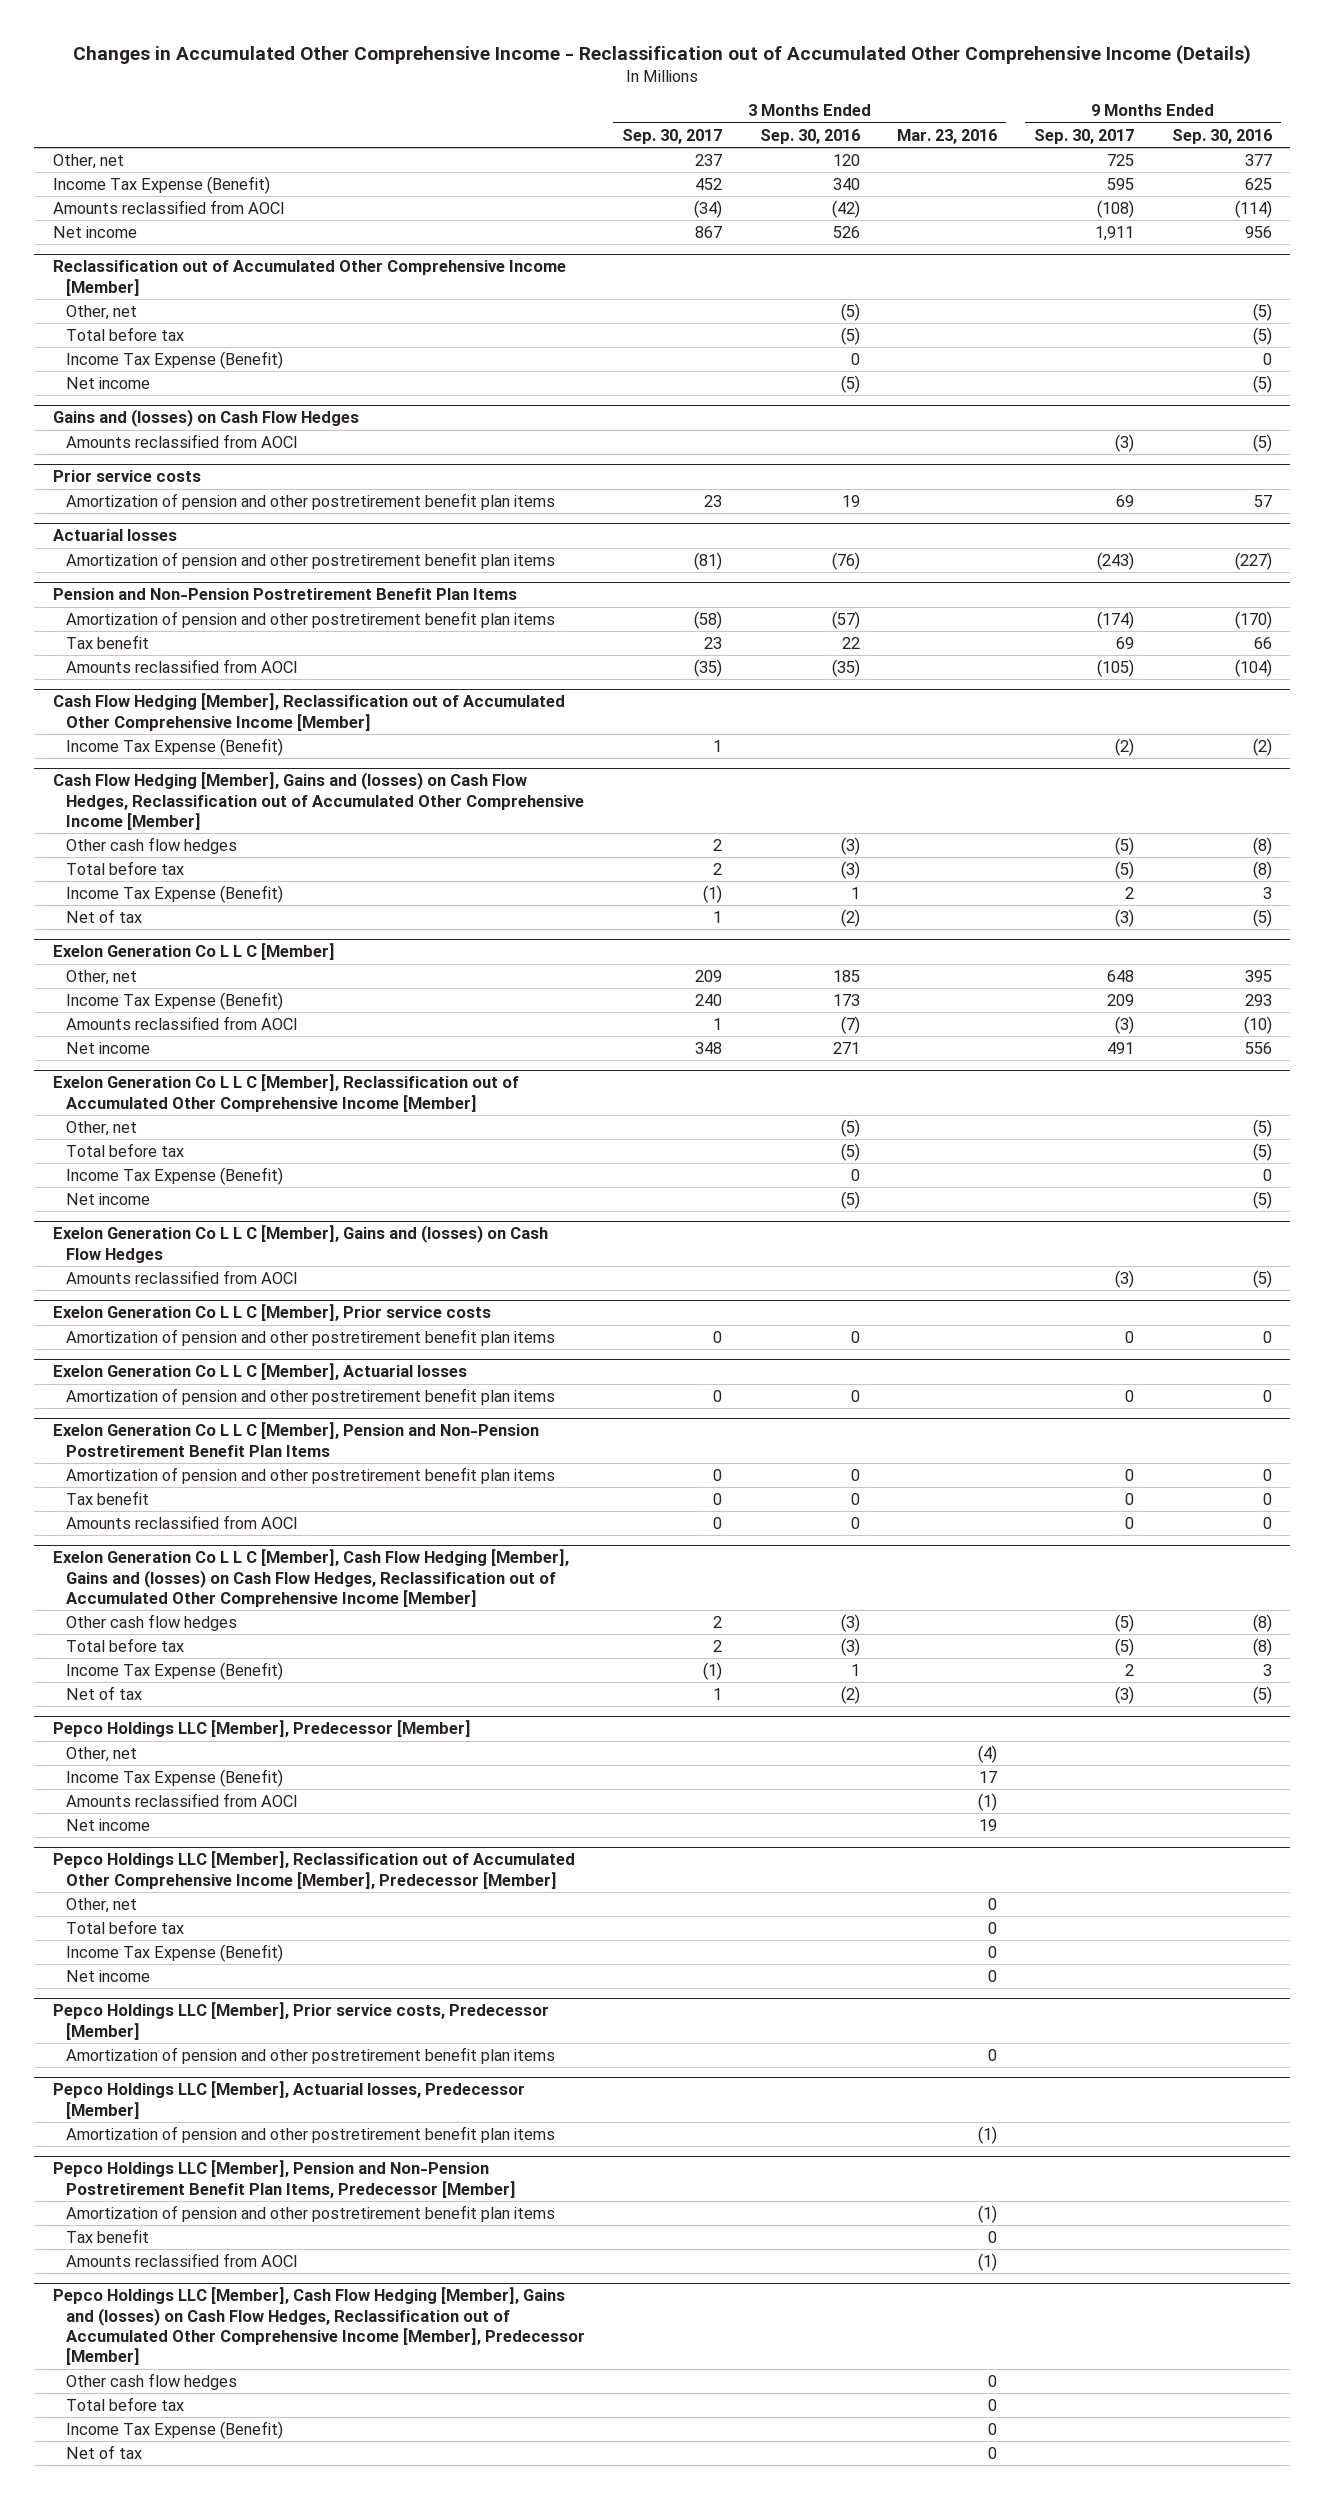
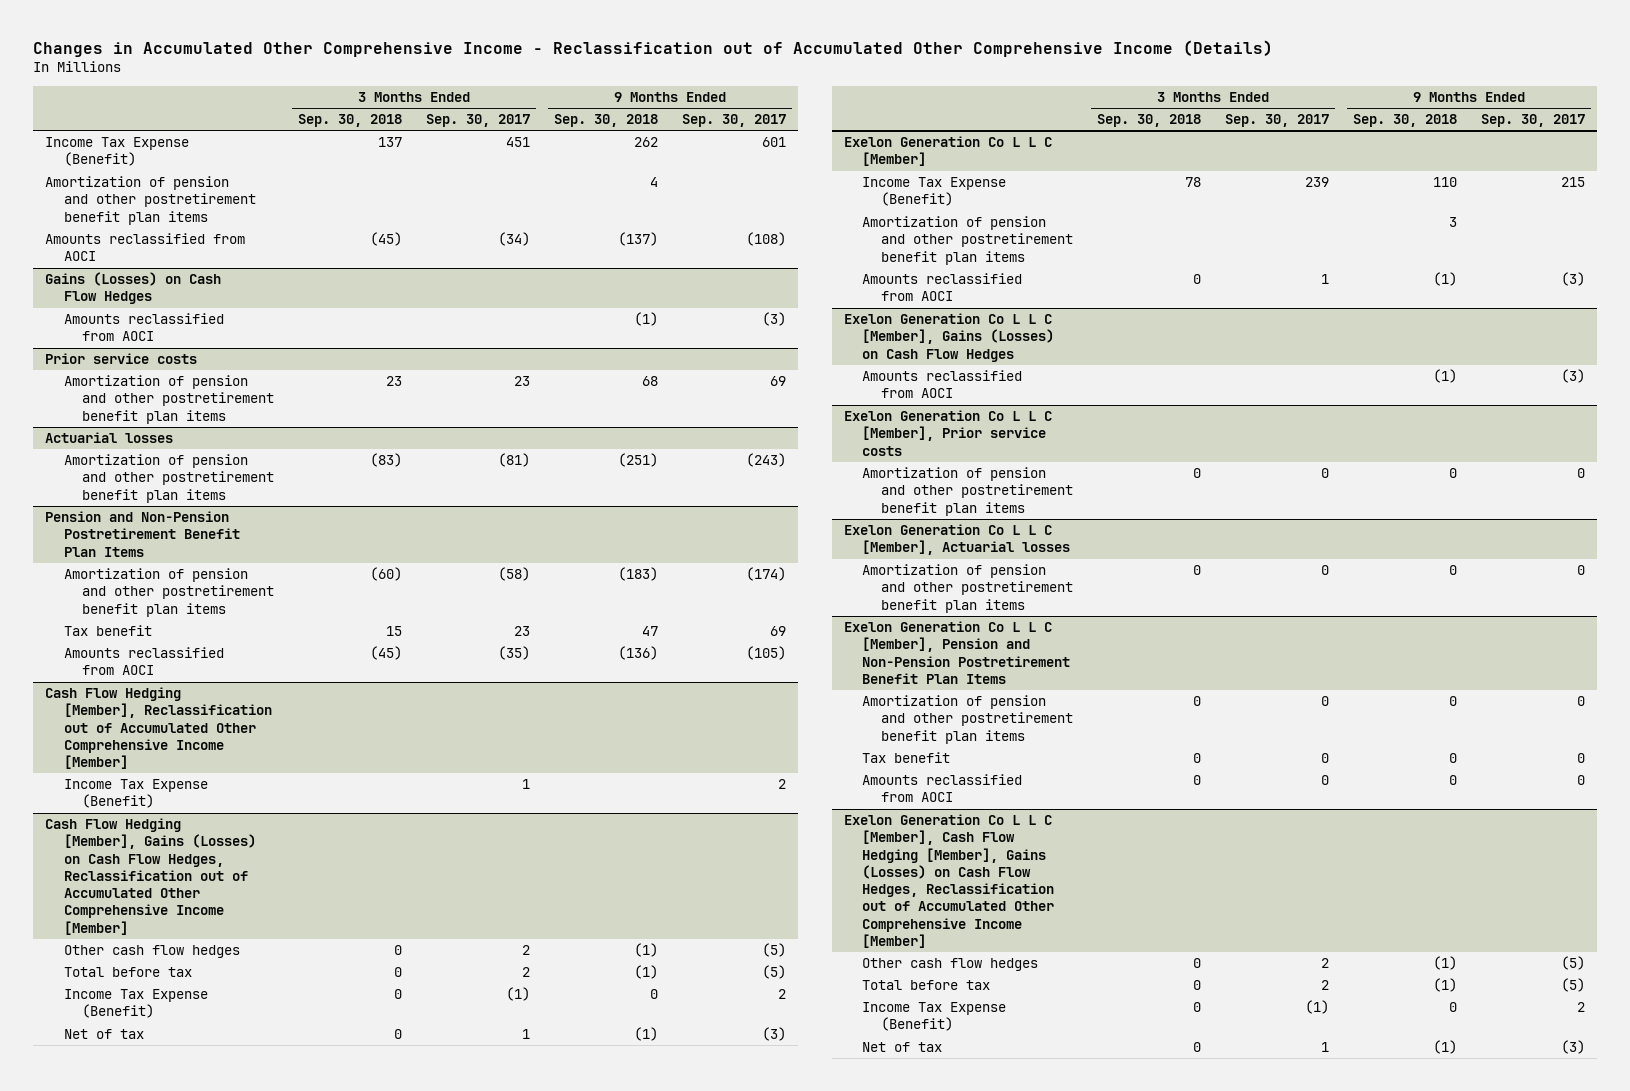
- | 3 Months Ended Sep. 30, 2017 | 3 Months Ended Sep. 30, 2016 | 3 Months Ended Mar. 23, 2016 | 9 Months Ended Sep. 30, 2017 | 9 Months Ended Sep. 30, 2016
+ | 3 Months Ended Sep. 30, 2018 | 3 Months Ended Sep. 30, 2017 | 9 Months Ended Sep. 30, 2018 | 9 Months Ended Sep. 30, 2017
- Other, net | 237 | 120 | | 725 | 377
- Income Tax Expense (Benefit) | 452 | 340 | | 595 | 625
+ Income Tax Expense (Benefit) | 137 | 451 | 262 | 601
+ Amortization of pension and other postretirement benefit plan items | | | 4 |
- Net income | 867 | 526 | | 1,911 | 956
- Reclassification out of Accumulated Other Comprehensive Income [Member]
- Other, net | | (5) | | | (5)
- Total before tax | | (5) | | | (5)
- Income Tax Expense (Benefit) | | 0 | | | 0
- Net income | | (5) | | | (5)
- Gains and (losses) on Cash Flow Hedges
+ Gains (Losses) on Cash Flow Hedges
@ Cash Flow Hedging [Member], Reclassification out of Accumulated Other Comprehensive Income [Member]
- Income Tax Expense (Benefit) | 1 | | | (2) | (2)
- Cash Flow Hedging [Member], Gains and (losses) on Cash Flow Hedges, Reclassification out of Accumulated Other Comprehensive Income [Member]
@ Cash Flow Hedging [Member], Reclassification out of Accumulated Other Comprehensive Income [Member]
+ Income Tax Expense (Benefit) | | 1 | | 2
+ Cash Flow Hedging [Member], Gains (Losses) on Cash Flow Hedges, Reclassification out of Accumulated Other Comprehensive Income [Member]
@ Exelon Generation Co L L C [Member]
- Other, net | 209 | 185 | | 648 | 395
- Income Tax Expense (Benefit) | 240 | 173 | | 209 | 293
+ Income Tax Expense (Benefit) | 78 | 239 | 110 | 215
+ Amortization of pension and other postretirement benefit plan items | | | 3 |
- Net income | 348 | 271 | | 491 | 556
- Exelon Generation Co L L C [Member], Reclassification out of Accumulated Other Comprehensive Income [Member]
- Other, net | | (5) | | | (5)
- Total before tax | | (5) | | | (5)
- Income Tax Expense (Benefit) | | 0 | | | 0
- Net income | | (5) | | | (5)
- Exelon Generation Co L L C [Member], Gains and (losses) on Cash Flow Hedges
+ Exelon Generation Co L L C [Member], Gains (Losses) on Cash Flow Hedges
- Exelon Generation Co L L C [Member], Cash Flow Hedging [Member], Gains and (losses) on Cash Flow Hedges, Reclassification out of Accumulated Other Comprehensive Income [Member]
+ Exelon Generation Co L L C [Member], Cash Flow Hedging [Member], Gains (Losses) on Cash Flow Hedges, Reclassification out of Accumulated Other Comprehensive Income [Member]
- Pepco Holdings LLC [Member], Predecessor [Member]
- Other, net | | | (4) | |
- Income Tax Expense (Benefit) | | | 17 | |
- Amounts reclassified from AOCI | | | (1) | |
- Net income | | | 19 | |
- Pepco Holdings LLC [Member], Reclassification out of Accumulated Other Comprehensive Income [Member], Predecessor [Member]
- Other, net | | | 0 | |
- Total before tax | | | 0 | |
- Income Tax Expense (Benefit) | | | 0 | |
- Net income | | | 0 | |
- Pepco Holdings LLC [Member], Prior service costs, Predecessor [Member]
- Amortization of pension and other postretirement benefit plan items | | | 0 | |
- Pepco Holdings LLC [Member], Actuarial losses, Predecessor [Member]
- Amortization of pension and other postretirement benefit plan items | | | (1) | |
- Pepco Holdings LLC [Member], Pension and Non-Pension Postretirement Benefit Plan Items, Predecessor [Member]
- Amortization of pension and other postretirement benefit plan items | | | (1) | |
- Tax benefit | | | 0 | |
- Amounts reclassified from AOCI | | | (1) | |
- Pepco Holdings LLC [Member], Cash Flow Hedging [Member], Gains and (losses) on Cash Flow Hedges, Reclassification out of Accumulated Other Comprehensive Income [Member], Predecessor [Member]
- Other cash flow hedges | | | 0 | |
- Total before tax | | | 0 | |
- Income Tax Expense (Benefit) | | | 0 | |
- Net of tax | | | 0 | |

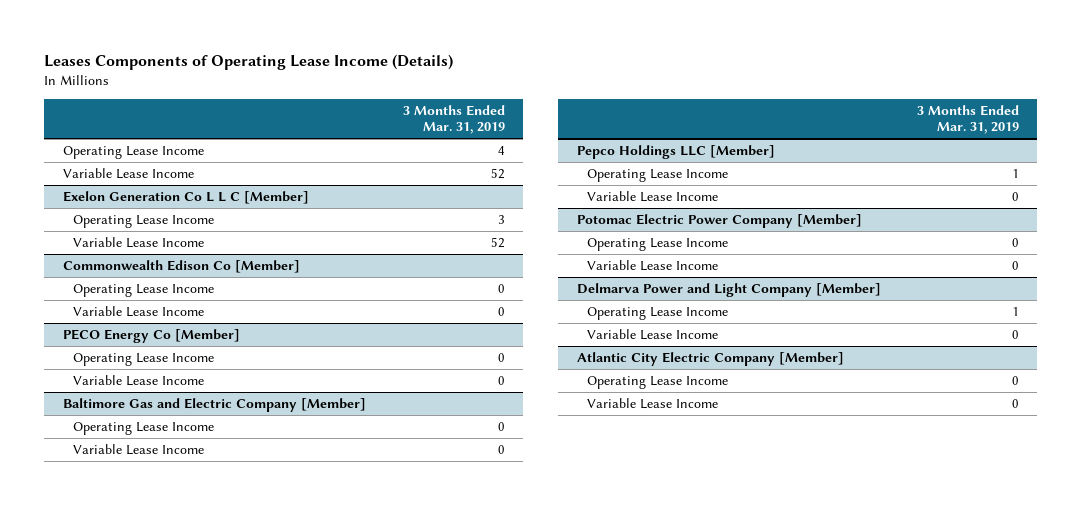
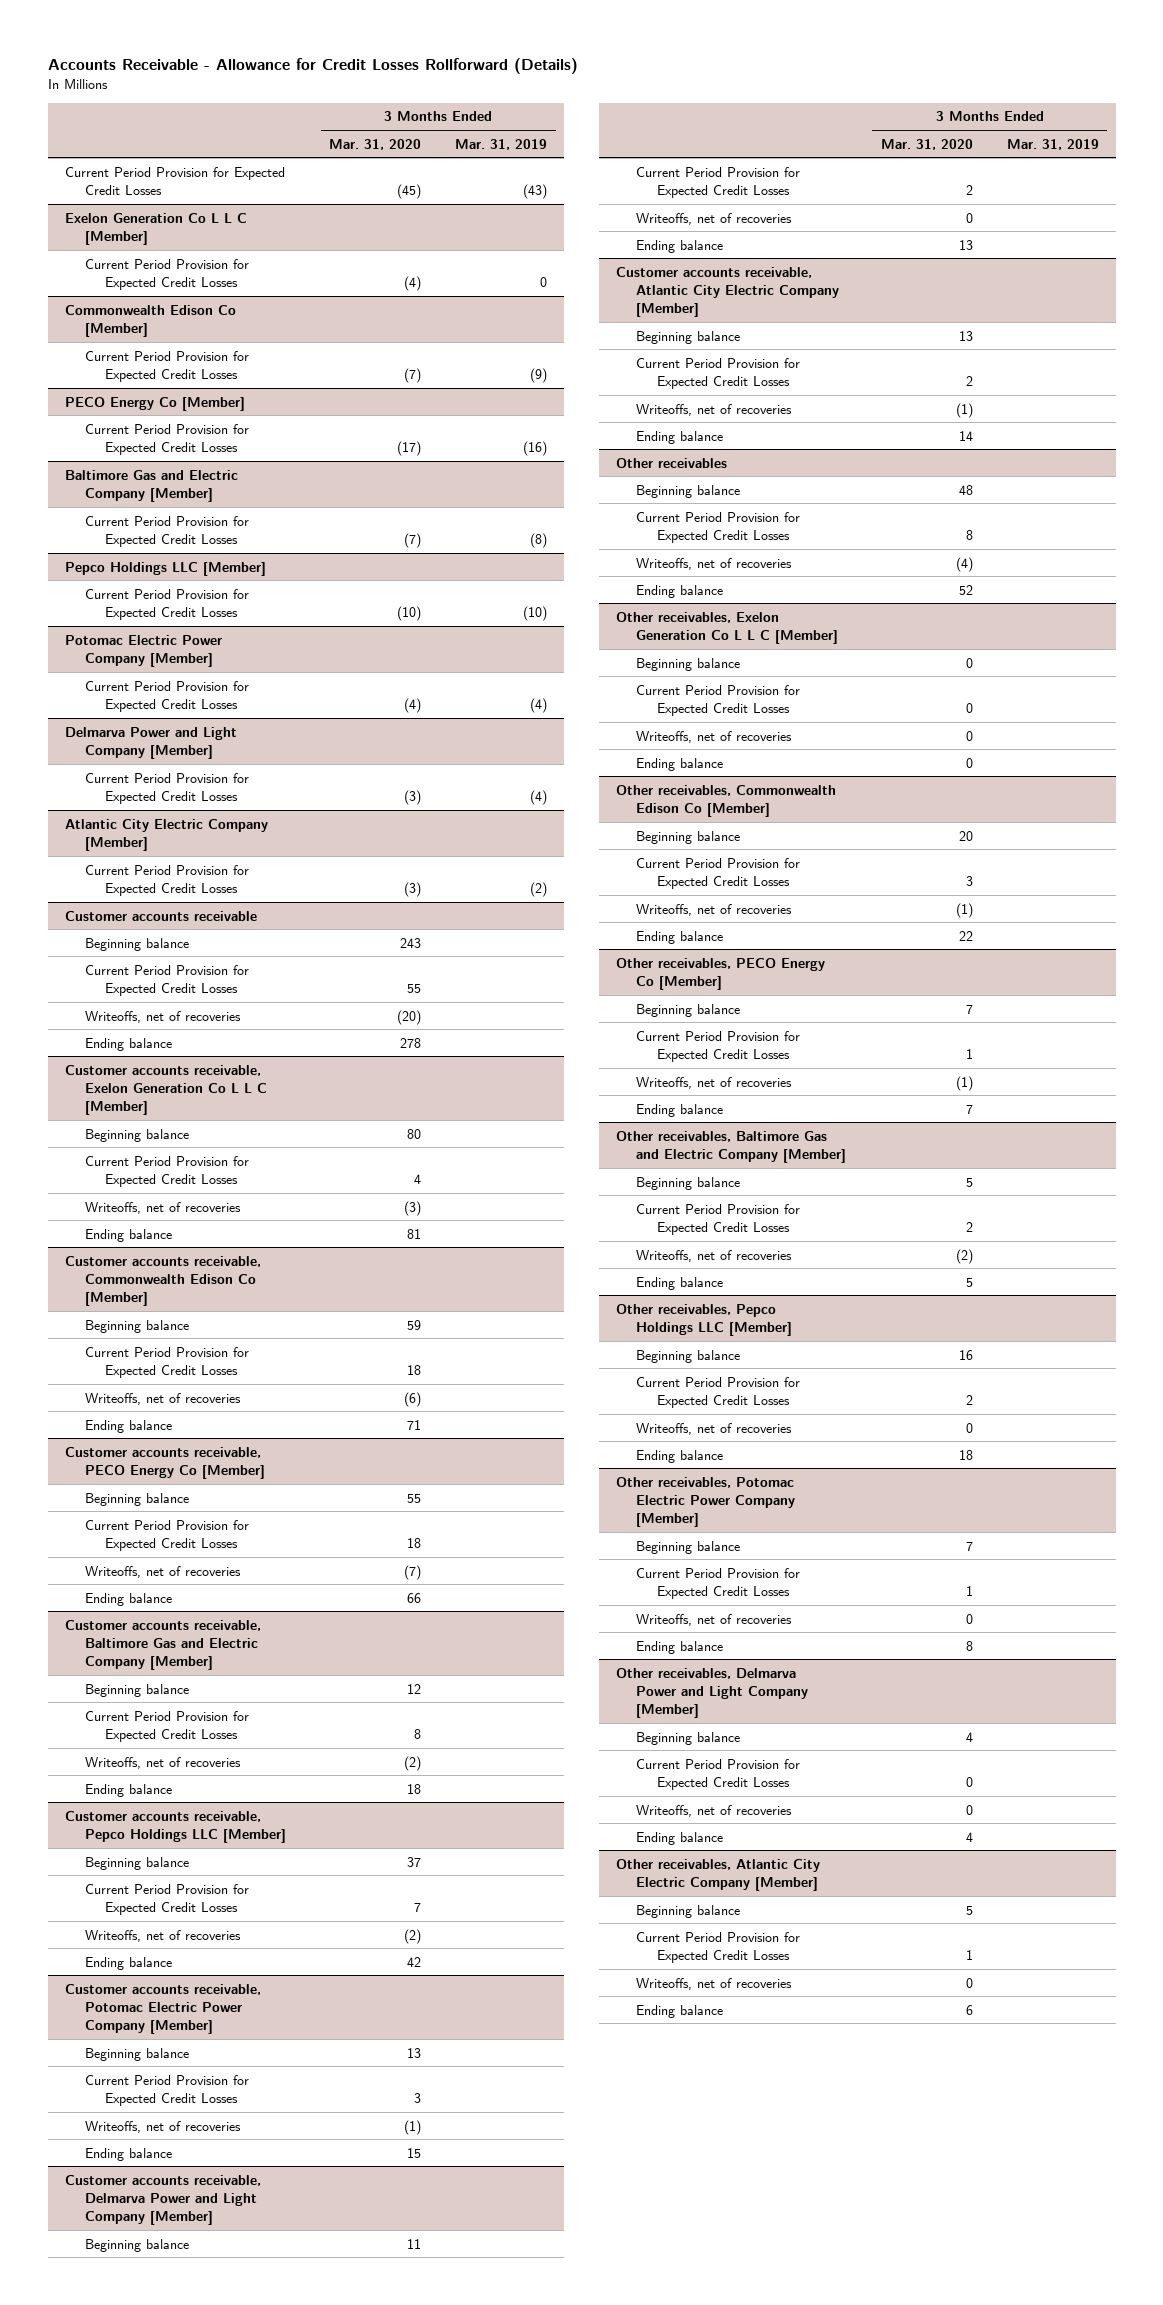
- Leases Components of Operating Lease Income (Details)
+ Accounts Receivable - Allowance for Credit Losses Rollforward (Details)
- | 3 Months Ended Mar. 31, 2019
+ | 3 Months Ended Mar. 31, 2020 | 3 Months Ended Mar. 31, 2019
- Operating Lease Income | 4
- Variable Lease Income | 52
+ Current Period Provision for Expected Credit Losses | (45) | (43)
@ Exelon Generation Co L L C [Member]
- Operating Lease Income | 3
- Variable Lease Income | 52
+ Current Period Provision for Expected Credit Losses | (4) | 0
@ Commonwealth Edison Co [Member]
- Operating Lease Income | 0
- Variable Lease Income | 0
+ Current Period Provision for Expected Credit Losses | (7) | (9)
@ PECO Energy Co [Member]
- Operating Lease Income | 0
- Variable Lease Income | 0
+ Current Period Provision for Expected Credit Losses | (17) | (16)
@ Baltimore Gas and Electric Company [Member]
- Operating Lease Income | 0
- Variable Lease Income | 0
+ Current Period Provision for Expected Credit Losses | (7) | (8)
@ Pepco Holdings LLC [Member]
- Operating Lease Income | 1
- Variable Lease Income | 0
+ Current Period Provision for Expected Credit Losses | (10) | (10)
@ Potomac Electric Power Company [Member]
- Operating Lease Income | 0
- Variable Lease Income | 0
+ Current Period Provision for Expected Credit Losses | (4) | (4)
@ Delmarva Power and Light Company [Member]
- Operating Lease Income | 1
- Variable Lease Income | 0
+ Current Period Provision for Expected Credit Losses | (3) | (4)
@ Atlantic City Electric Company [Member]
- Operating Lease Income | 0
- Variable Lease Income | 0
+ Current Period Provision for Expected Credit Losses | (3) | (2)
+ Customer accounts receivable
+ Beginning balance | 243 |
+ Current Period Provision for Expected Credit Losses | 55 |
+ Writeoffs, net of recoveries | (20) |
+ Ending balance | 278 |
+ Customer accounts receivable, Exelon Generation Co L L C [Member]
+ Beginning balance | 80 |
+ Current Period Provision for Expected Credit Losses | 4 |
+ Writeoffs, net of recoveries | (3) |
+ Ending balance | 81 |
+ Customer accounts receivable, Commonwealth Edison Co [Member]
+ Beginning balance | 59 |
+ Current Period Provision for Expected Credit Losses | 18 |
+ Writeoffs, net of recoveries | (6) |
+ Ending balance | 71 |
+ Customer accounts receivable, PECO Energy Co [Member]
+ Beginning balance | 55 |
+ Current Period Provision for Expected Credit Losses | 18 |
+ Writeoffs, net of recoveries | (7) |
+ Ending balance | 66 |
+ Customer accounts receivable, Baltimore Gas and Electric Company [Member]
+ Beginning balance | 12 |
+ Current Period Provision for Expected Credit Losses | 8 |
+ Writeoffs, net of recoveries | (2) |
+ Ending balance | 18 |
+ Customer accounts receivable, Pepco Holdings LLC [Member]
+ Beginning balance | 37 |
+ Current Period Provision for Expected Credit Losses | 7 |
+ Writeoffs, net of recoveries | (2) |
+ Ending balance | 42 |
+ Customer accounts receivable, Potomac Electric Power Company [Member]
+ Beginning balance | 13 |
+ Current Period Provision for Expected Credit Losses | 3 |
+ Writeoffs, net of recoveries | (1) |
+ Ending balance | 15 |
+ Customer accounts receivable, Delmarva Power and Light Company [Member]
+ Beginning balance | 11 |
+ Current Period Provision for Expected Credit Losses | 2 |
+ Writeoffs, net of recoveries | 0 |
+ Ending balance | 13 |
+ Customer accounts receivable, Atlantic City Electric Company [Member]
+ Beginning balance | 13 |
+ Current Period Provision for Expected Credit Losses | 2 |
+ Writeoffs, net of recoveries | (1) |
+ Ending balance | 14 |
+ Other receivables
+ Beginning balance | 48 |
+ Current Period Provision for Expected Credit Losses | 8 |
+ Writeoffs, net of recoveries | (4) |
+ Ending balance | 52 |
+ Other receivables, Exelon Generation Co L L C [Member]
+ Beginning balance | 0 |
+ Current Period Provision for Expected Credit Losses | 0 |
+ Writeoffs, net of recoveries | 0 |
+ Ending balance | 0 |
+ Other receivables, Commonwealth Edison Co [Member]
+ Beginning balance | 20 |
+ Current Period Provision for Expected Credit Losses | 3 |
+ Writeoffs, net of recoveries | (1) |
+ Ending balance | 22 |
+ Other receivables, PECO Energy Co [Member]
+ Beginning balance | 7 |
+ Current Period Provision for Expected Credit Losses | 1 |
+ Writeoffs, net of recoveries | (1) |
+ Ending balance | 7 |
+ Other receivables, Baltimore Gas and Electric Company [Member]
+ Beginning balance | 5 |
+ Current Period Provision for Expected Credit Losses | 2 |
+ Writeoffs, net of recoveries | (2) |
+ Ending balance | 5 |
+ Other receivables, Pepco Holdings LLC [Member]
+ Beginning balance | 16 |
+ Current Period Provision for Expected Credit Losses | 2 |
+ Writeoffs, net of recoveries | 0 |
+ Ending balance | 18 |
+ Other receivables, Potomac Electric Power Company [Member]
+ Beginning balance | 7 |
+ Current Period Provision for Expected Credit Losses | 1 |
+ Writeoffs, net of recoveries | 0 |
+ Ending balance | 8 |
+ Other receivables, Delmarva Power and Light Company [Member]
+ Beginning balance | 4 |
+ Current Period Provision for Expected Credit Losses | 0 |
+ Writeoffs, net of recoveries | 0 |
+ Ending balance | 4 |
+ Other receivables, Atlantic City Electric Company [Member]
+ Beginning balance | 5 |
+ Current Period Provision for Expected Credit Losses | 1 |
+ Writeoffs, net of recoveries | 0 |
+ Ending balance | 6 |

